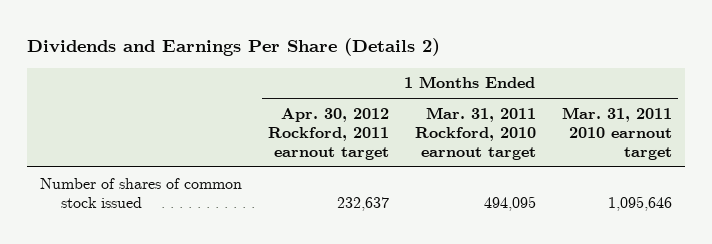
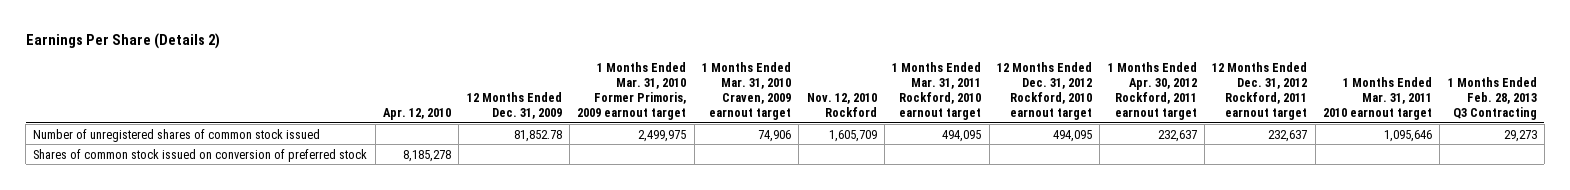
- Dividends and Earnings Per Share (Details 2)
+ Earnings Per Share (Details 2)
- | 1 Months Ended Apr. 30, 2012 Rockford, 2011 earnout target | 1 Months Ended Mar. 31, 2011 Rockford, 2010 earnout target | 1 Months Ended Mar. 31, 2011 2010 earnout target
+ | Apr. 12, 2010 | 12 Months Ended Dec. 31, 2009 | 1 Months Ended Mar. 31, 2010 Former Primoris, 2009 earnout target | 1 Months Ended Mar. 31, 2010 Craven, 2009 earnout target | Nov. 12, 2010 Rockford | 1 Months Ended Mar. 31, 2011 Rockford, 2010 earnout target | 12 Months Ended Dec. 31, 2012 Rockford, 2010 earnout target | 1 Months Ended Apr. 30, 2012 Rockford, 2011 earnout target | 12 Months Ended Dec. 31, 2012 Rockford, 2011 earnout target | 1 Months Ended Mar. 31, 2011 2010 earnout target | 1 Months Ended Feb. 28, 2013 Q3 Contracting
- Number of shares of common stock issued | 232,637 | 494,095 | 1,095,646
+ Number of unregistered shares of common stock issued | | 81,852.78 | 2,499,975 | 74,906 | 1,605,709 | 494,095 | 494,095 | 232,637 | 232,637 | 1,095,646 | 29,273
+ Shares of common stock issued on conversion of preferred stock | 8,185,278 | | | | | | | | | |

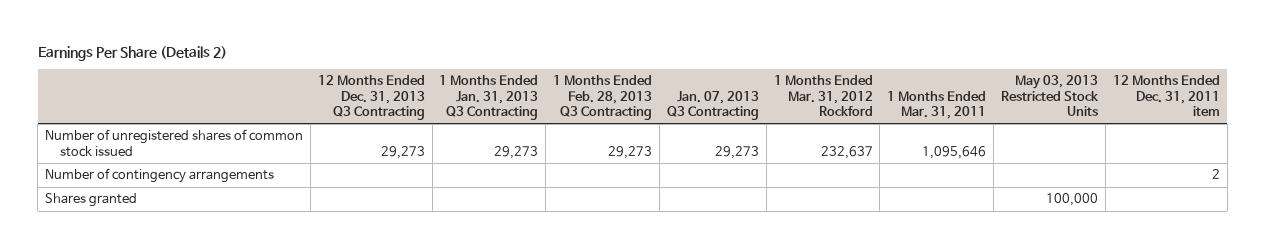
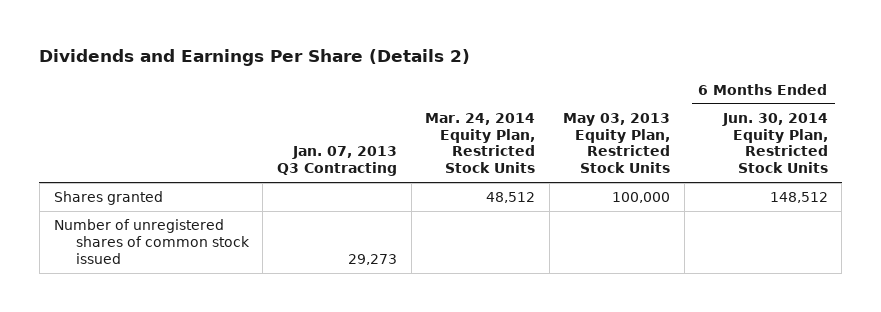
- Earnings Per Share (Details 2)
+ Dividends and Earnings Per Share (Details 2)
- | 12 Months Ended Dec. 31, 2013 Q3 Contracting | 1 Months Ended Jan. 31, 2013 Q3 Contracting | 1 Months Ended Feb. 28, 2013 Q3 Contracting | Jan. 07, 2013 Q3 Contracting | 1 Months Ended Mar. 31, 2012 Rockford | 1 Months Ended Mar. 31, 2011 | May 03, 2013 Restricted Stock Units | 12 Months Ended Dec. 31, 2011 item
+ | Jan. 07, 2013 Q3 Contracting | Mar. 24, 2014 Equity Plan, Restricted Stock Units | May 03, 2013 Equity Plan, Restricted Stock Units | 6 Months Ended Jun. 30, 2014 Equity Plan, Restricted Stock Units
- Number of contingency arrangements | | | | | | | | 2
moved down: Number of unregistered shares of common stock issued | 29,273 | | |

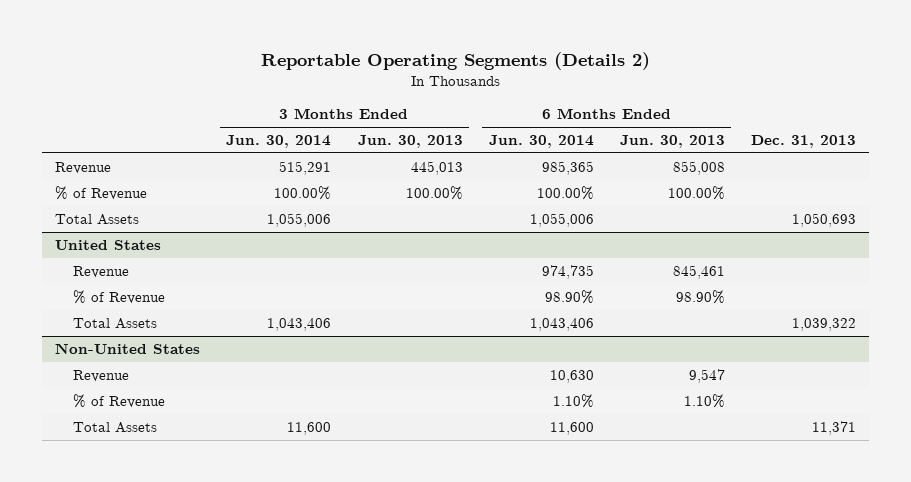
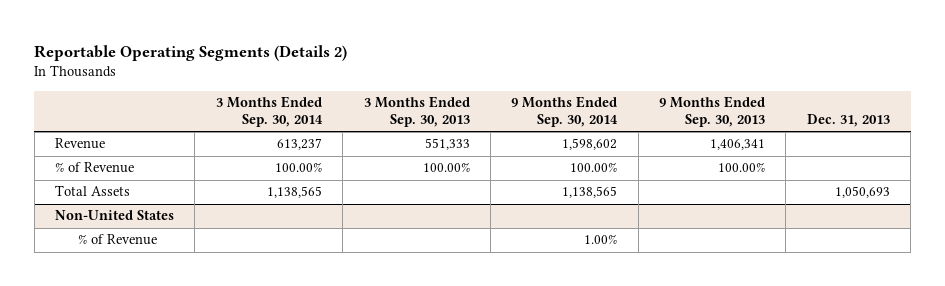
- | 3 Months Ended Jun. 30, 2014 | 3 Months Ended Jun. 30, 2013 | 6 Months Ended Jun. 30, 2014 | 6 Months Ended Jun. 30, 2013 | Dec. 31, 2013
+ | 3 Months Ended Sep. 30, 2014 | 3 Months Ended Sep. 30, 2013 | 9 Months Ended Sep. 30, 2014 | 9 Months Ended Sep. 30, 2013 | Dec. 31, 2013
- United States
- Revenue | | | 974,735 | 845,461 |
- % of Revenue | | | 98.90% | 98.90% |
- Total Assets | 1,043,406 | | 1,043,406 | | 1,039,322
@ Non-United States
- Revenue | | | 10,630 | 9,547 |
- Total Assets | 11,600 | | 11,600 | | 11,371

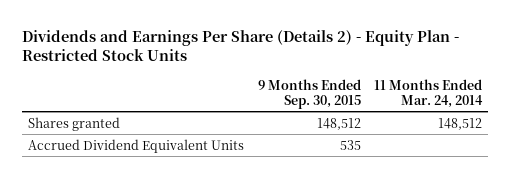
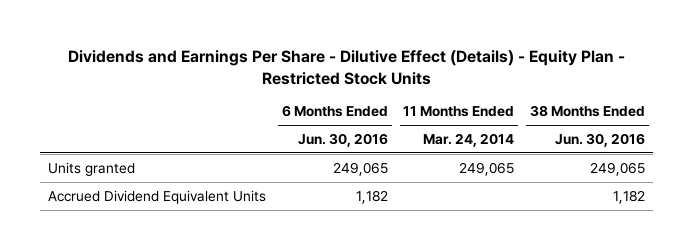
- Dividends and Earnings Per Share (Details 2) - Equity Plan - Restricted Stock Units
+ Dividends and Earnings Per Share - Dilutive Effect (Details) - Equity Plan - Restricted Stock Units
- | 9 Months Ended Sep. 30, 2015 | 11 Months Ended Mar. 24, 2014
+ | 6 Months Ended Jun. 30, 2016 | 11 Months Ended Mar. 24, 2014 | 38 Months Ended Jun. 30, 2016
- Shares granted | 148,512 | 148,512
+ Units granted | 249,065 | 249,065 | 249,065

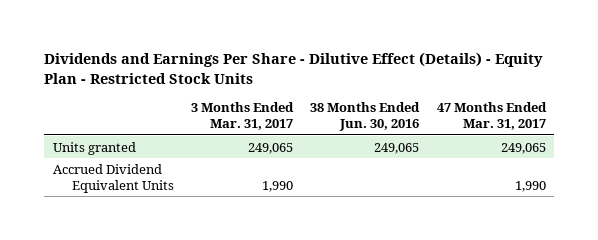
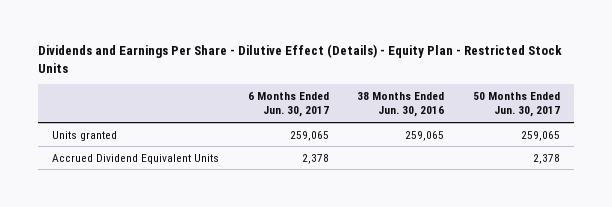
- | 3 Months Ended Mar. 31, 2017 | 38 Months Ended Jun. 30, 2016 | 47 Months Ended Mar. 31, 2017
+ | 6 Months Ended Jun. 30, 2017 | 38 Months Ended Jun. 30, 2016 | 50 Months Ended Jun. 30, 2017
- Units granted | 249,065 | 249,065 | 249,065
+ Units granted | 259,065 | 259,065 | 259,065

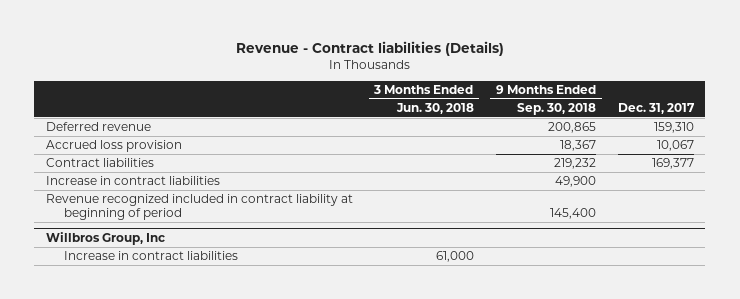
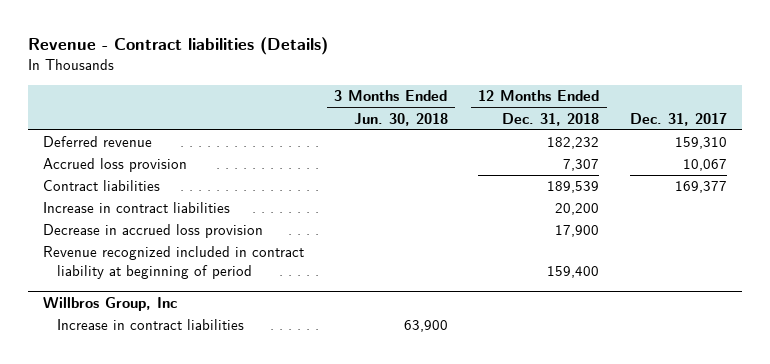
- | 3 Months Ended Jun. 30, 2018 | 9 Months Ended Sep. 30, 2018 | Dec. 31, 2017
+ | 3 Months Ended Jun. 30, 2018 | 12 Months Ended Dec. 31, 2018 | Dec. 31, 2017
+ Decrease in accrued loss provision | | 17,900 |
@ Willbros Group, Inc
- Increase in contract liabilities | 61,000 | |
+ Increase in contract liabilities | 63,900 | |

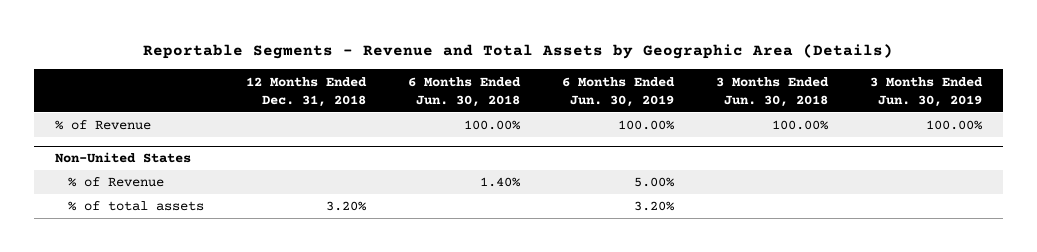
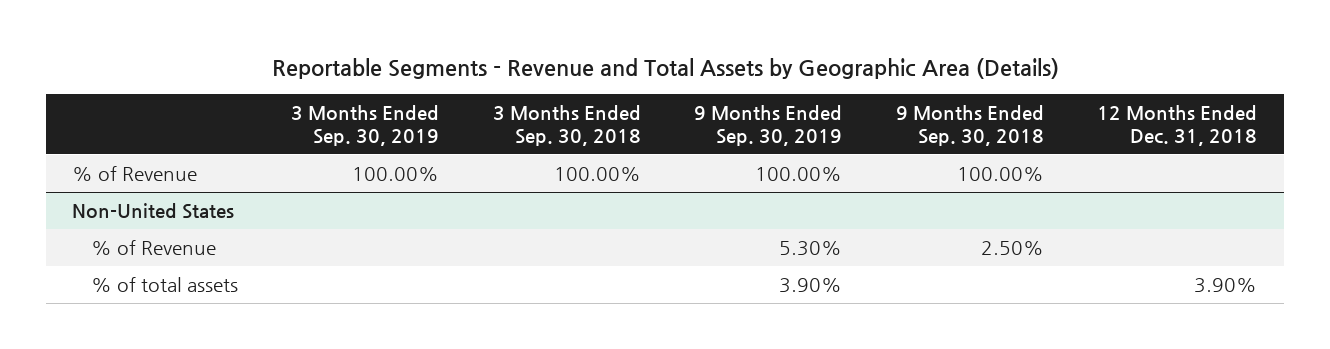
- | 12 Months Ended Dec. 31, 2018 | 6 Months Ended Jun. 30, 2018 | 6 Months Ended Jun. 30, 2019 | 3 Months Ended Jun. 30, 2018 | 3 Months Ended Jun. 30, 2019
+ | 3 Months Ended Sep. 30, 2019 | 3 Months Ended Sep. 30, 2018 | 9 Months Ended Sep. 30, 2019 | 9 Months Ended Sep. 30, 2018 | 12 Months Ended Dec. 31, 2018
@ Non-United States
- % of total assets | 3.20% | | 3.20% | |
+ % of total assets | | | 3.90% | | 3.90%

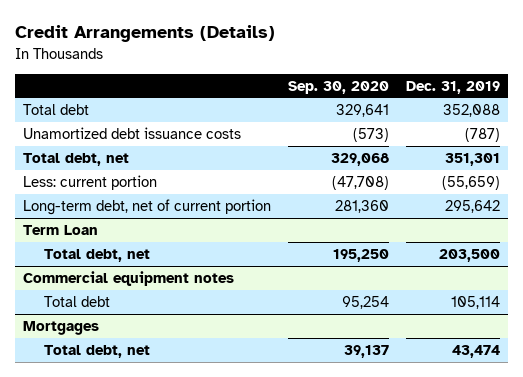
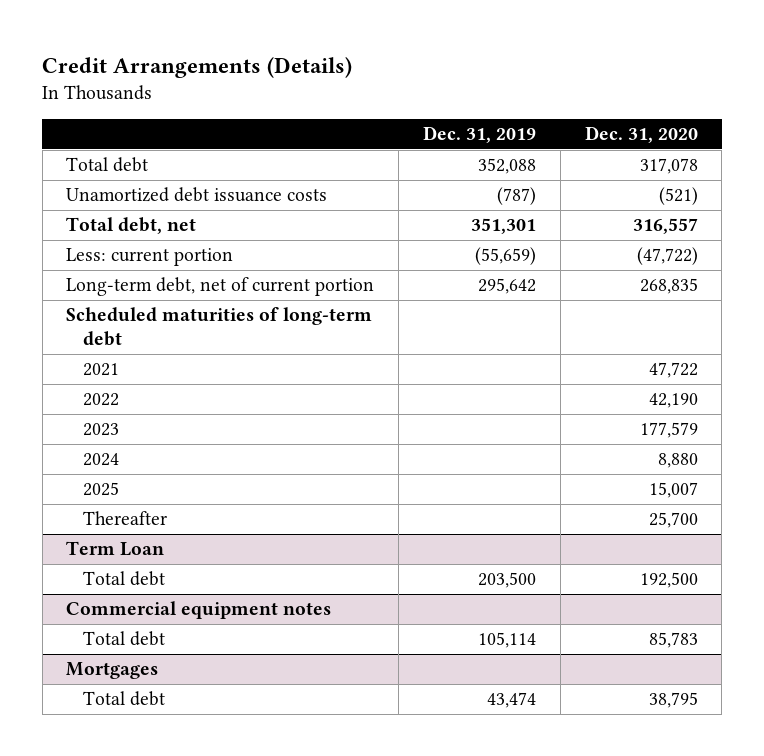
- | Sep. 30, 2020 | Dec. 31, 2019
+ | Dec. 31, 2019 | Dec. 31, 2020
+ Scheduled maturities of long-term debt
+ 2021 | | 47,722
+ 2022 | | 42,190
+ 2023 | | 177,579
+ 2024 | | 8,880
+ 2025 | | 15,007
+ Thereafter | | 25,700
@ Term Loan
- Total debt, net | 195,250 | 203,500
+ Total debt | 203,500 | 192,500
@ Mortgages
- Total debt, net | 39,137 | 43,474
+ Total debt | 43,474 | 38,795

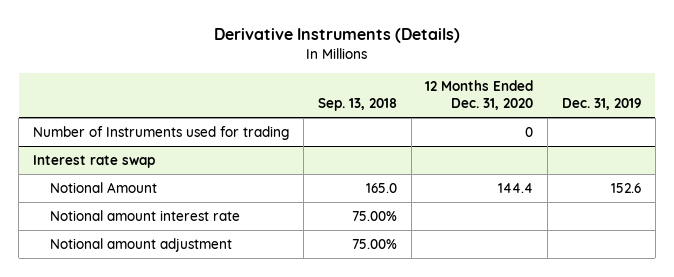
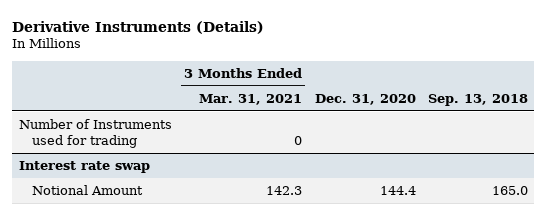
- | Sep. 13, 2018 | 12 Months Ended Dec. 31, 2020 | Dec. 31, 2019
+ | 3 Months Ended Mar. 31, 2021 | Dec. 31, 2020 | Sep. 13, 2018
@ Interest rate swap
- Notional amount interest rate | 75.00% | |
- Notional amount adjustment | 75.00% | |

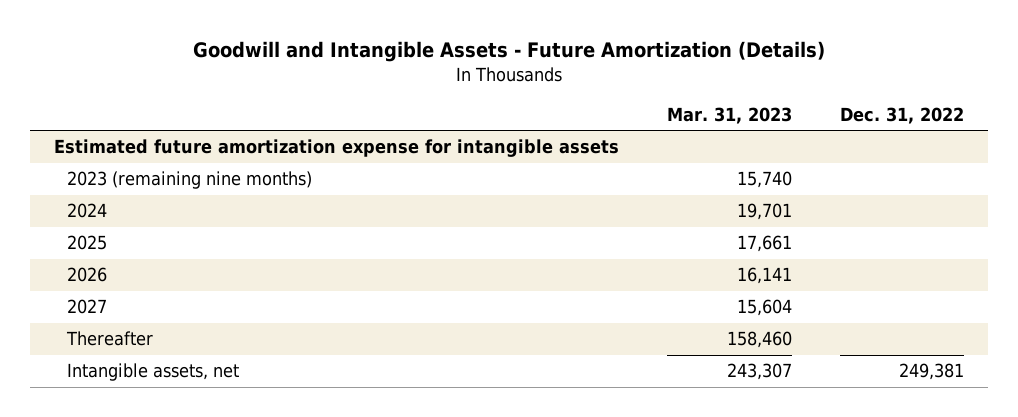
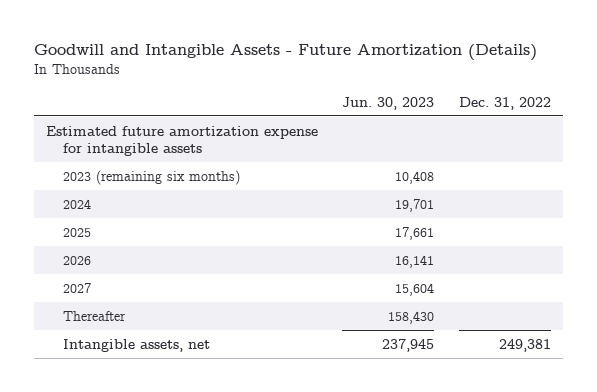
- | Mar. 31, 2023 | Dec. 31, 2022
+ | Jun. 30, 2023 | Dec. 31, 2022
- 2023 (remaining nine months) | 15,740 |
+ 2023 (remaining six months) | 10,408 |

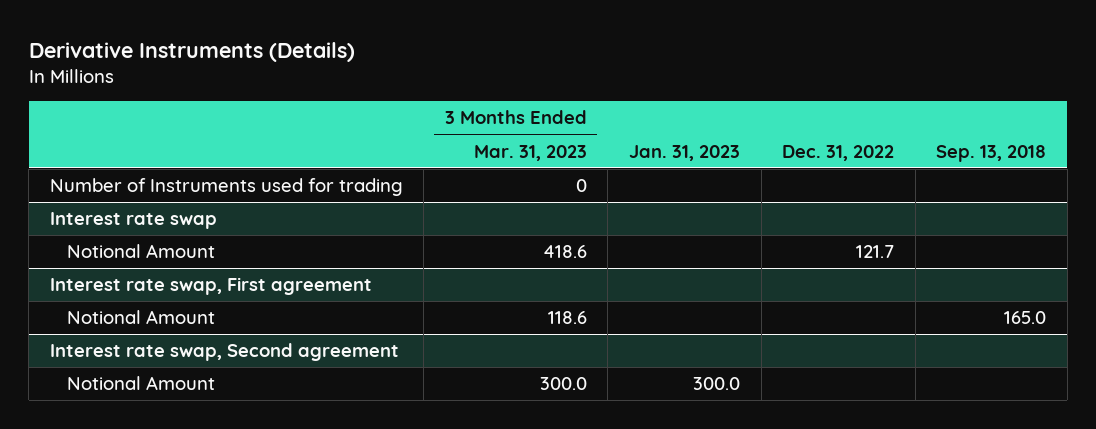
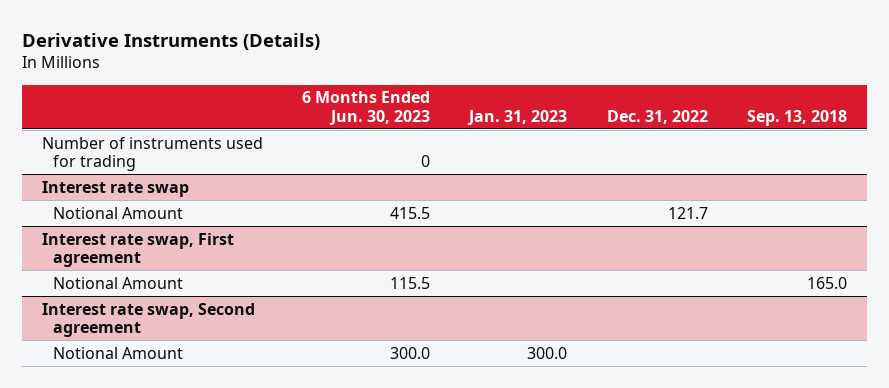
- | 3 Months Ended Mar. 31, 2023 | Jan. 31, 2023 | Dec. 31, 2022 | Sep. 13, 2018
+ | 6 Months Ended Jun. 30, 2023 | Jan. 31, 2023 | Dec. 31, 2022 | Sep. 13, 2018
- Number of Instruments used for trading | 0 | | |
+ Number of instruments used for trading | 0 | | |

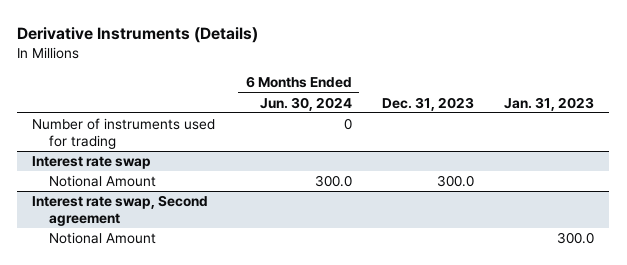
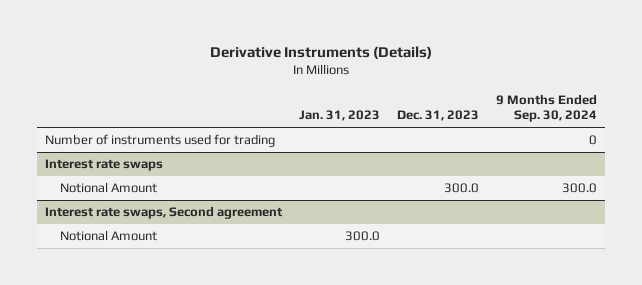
- | 6 Months Ended Jun. 30, 2024 | Dec. 31, 2023 | Jan. 31, 2023
+ | Jan. 31, 2023 | Dec. 31, 2023 | 9 Months Ended Sep. 30, 2024
- Interest rate swap
+ Interest rate swaps
- Interest rate swap, Second agreement
+ Interest rate swaps, Second agreement

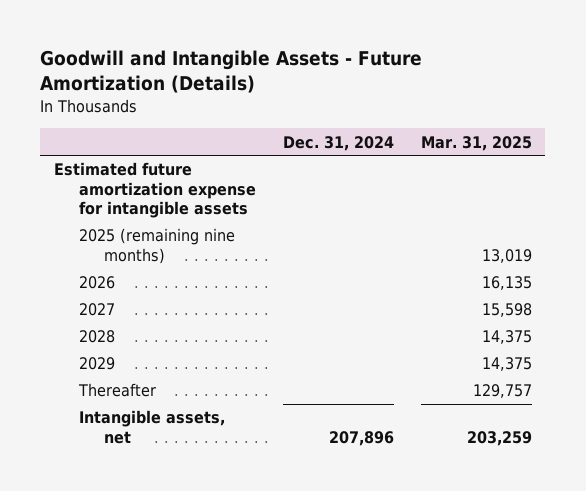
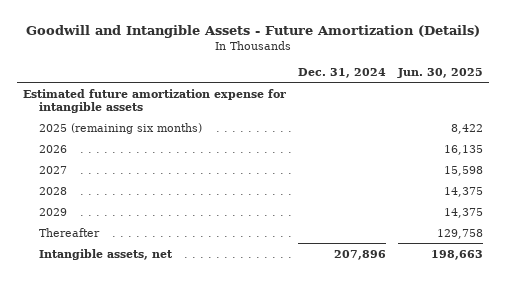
- | Dec. 31, 2024 | Mar. 31, 2025
+ | Dec. 31, 2024 | Jun. 30, 2025
- 2025 (remaining nine months) | | 13,019
+ 2025 (remaining six months) | | 8,422

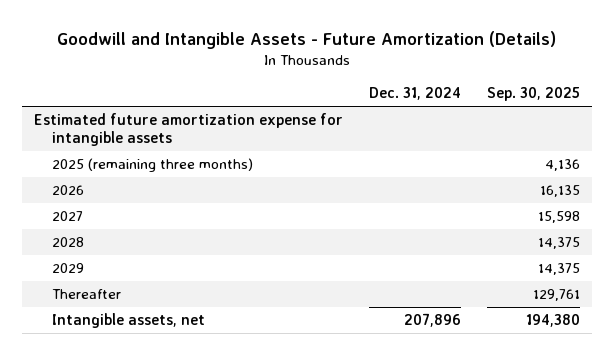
- | Dec. 31, 2024 | Jun. 30, 2025
+ | Dec. 31, 2024 | Sep. 30, 2025
- 2025 (remaining six months) | | 8,422
+ 2025 (remaining three months) | | 4,136

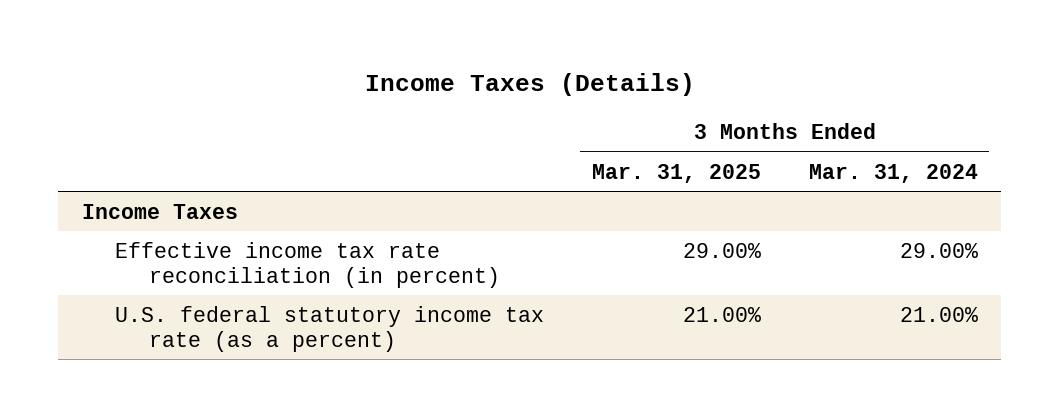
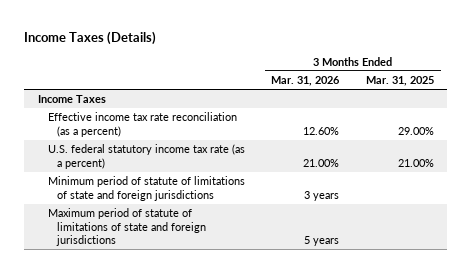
- | 3 Months Ended Mar. 31, 2025 | 3 Months Ended Mar. 31, 2024
+ | 3 Months Ended Mar. 31, 2026 | 3 Months Ended Mar. 31, 2025
- Effective income tax rate reconciliation (in percent) | 29.00% | 29.00%
+ Effective income tax rate reconciliation (as a percent) | 12.60% | 29.00%
+ Minimum period of statute of limitations of state and foreign jurisdictions | 3 years |
+ Maximum period of statute of limitations of state and foreign jurisdictions | 5 years |

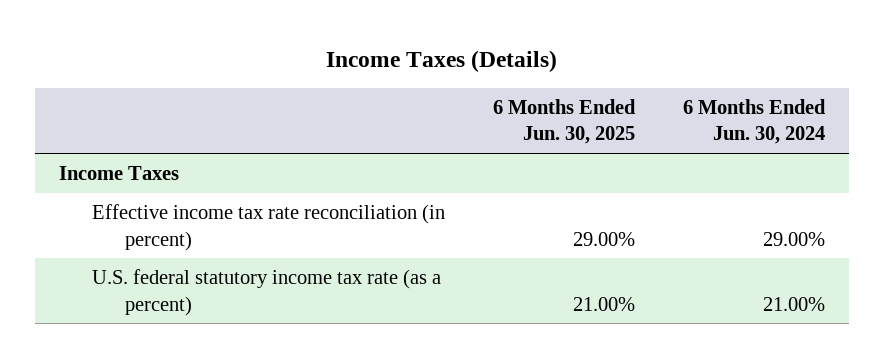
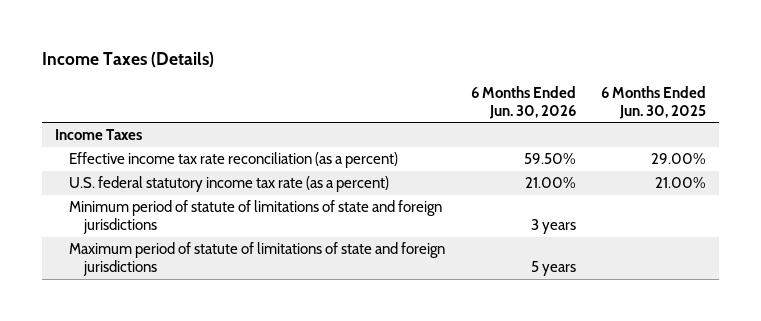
- | 6 Months Ended Jun. 30, 2025 | 6 Months Ended Jun. 30, 2024
+ | 6 Months Ended Jun. 30, 2026 | 6 Months Ended Jun. 30, 2025
- Effective income tax rate reconciliation (in percent) | 29.00% | 29.00%
+ Effective income tax rate reconciliation (as a percent) | 59.50% | 29.00%
+ Minimum period of statute of limitations of state and foreign jurisdictions | 3 years |
+ Maximum period of statute of limitations of state and foreign jurisdictions | 5 years |

